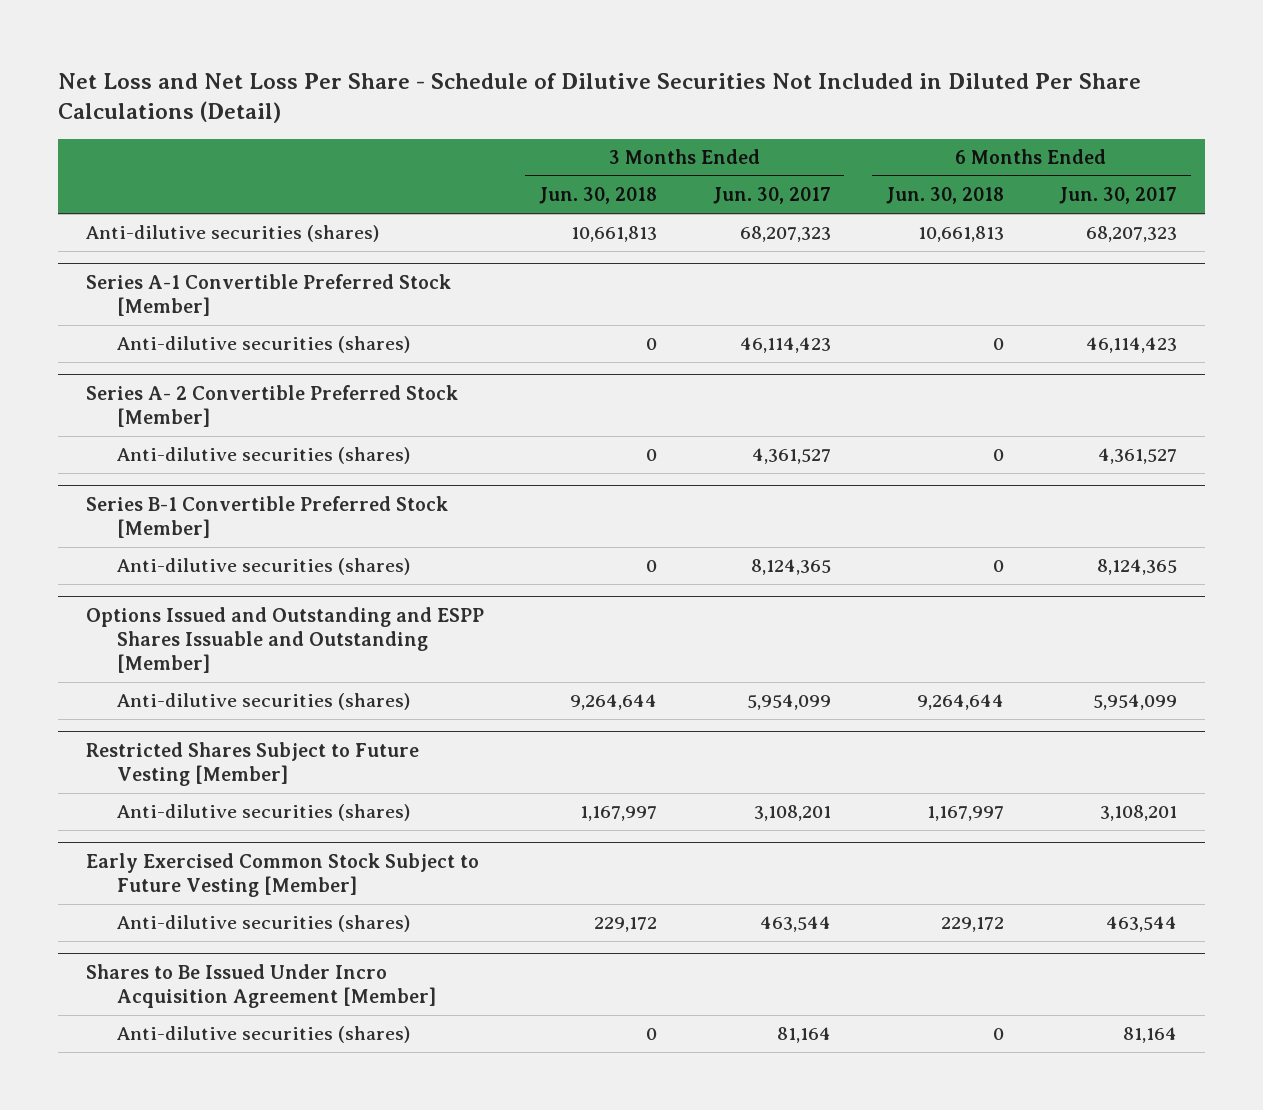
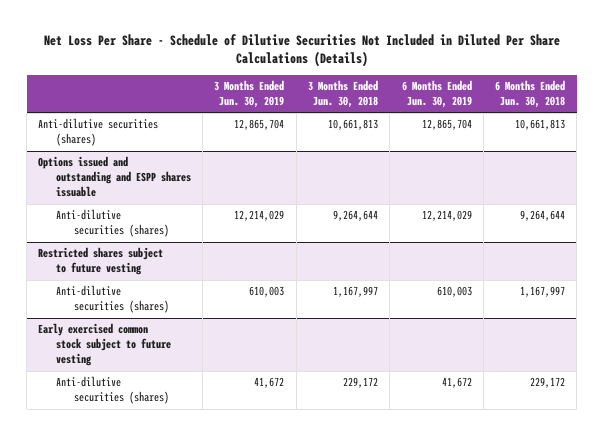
- Net Loss and Net Loss Per Share - Schedule of Dilutive Securities Not Included in Diluted Per Share Calculations (Detail)
+ Net Loss Per Share - Schedule of Dilutive Securities Not Included in Diluted Per Share Calculations (Details)
- | 3 Months Ended Jun. 30, 2018 | 3 Months Ended Jun. 30, 2017 | 6 Months Ended Jun. 30, 2018 | 6 Months Ended Jun. 30, 2017
+ | 3 Months Ended Jun. 30, 2019 | 3 Months Ended Jun. 30, 2018 | 6 Months Ended Jun. 30, 2019 | 6 Months Ended Jun. 30, 2018
- Series A-1 Convertible Preferred Stock [Member]
- Anti-dilutive securities (shares) | 0 | 46,114,423 | 0 | 46,114,423
- Series A- 2 Convertible Preferred Stock [Member]
- Anti-dilutive securities (shares) | 0 | 4,361,527 | 0 | 4,361,527
- Series B-1 Convertible Preferred Stock [Member]
- Anti-dilutive securities (shares) | 0 | 8,124,365 | 0 | 8,124,365
- Options Issued and Outstanding and ESPP Shares Issuable and Outstanding [Member]
+ Options issued and outstanding and ESPP shares issuable
- Restricted Shares Subject to Future Vesting [Member]
+ Restricted shares subject to future vesting
- Early Exercised Common Stock Subject to Future Vesting [Member]
+ Early exercised common stock subject to future vesting
- Shares to Be Issued Under Incro Acquisition Agreement [Member]
- Anti-dilutive securities (shares) | 0 | 81,164 | 0 | 81,164

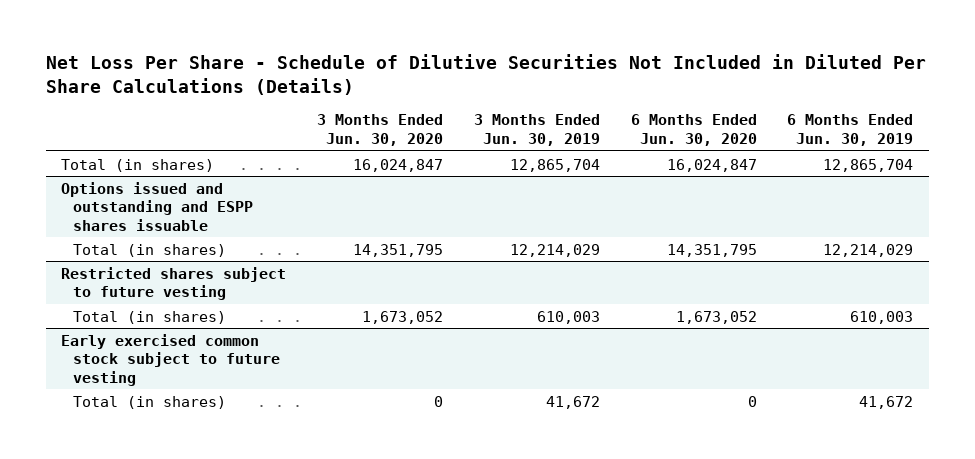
- | 3 Months Ended Jun. 30, 2019 | 3 Months Ended Jun. 30, 2018 | 6 Months Ended Jun. 30, 2019 | 6 Months Ended Jun. 30, 2018
+ | 3 Months Ended Jun. 30, 2020 | 3 Months Ended Jun. 30, 2019 | 6 Months Ended Jun. 30, 2020 | 6 Months Ended Jun. 30, 2019
- Anti-dilutive securities (shares) | 12,865,704 | 10,661,813 | 12,865,704 | 10,661,813
+ Total (in shares) | 16,024,847 | 12,865,704 | 16,024,847 | 12,865,704
@ Options issued and outstanding and ESPP shares issuable
- Anti-dilutive securities (shares) | 12,214,029 | 9,264,644 | 12,214,029 | 9,264,644
+ Total (in shares) | 14,351,795 | 12,214,029 | 14,351,795 | 12,214,029
@ Restricted shares subject to future vesting
- Anti-dilutive securities (shares) | 610,003 | 1,167,997 | 610,003 | 1,167,997
+ Total (in shares) | 1,673,052 | 610,003 | 1,673,052 | 610,003
@ Early exercised common stock subject to future vesting
- Anti-dilutive securities (shares) | 41,672 | 229,172 | 41,672 | 229,172
+ Total (in shares) | 0 | 41,672 | 0 | 41,672

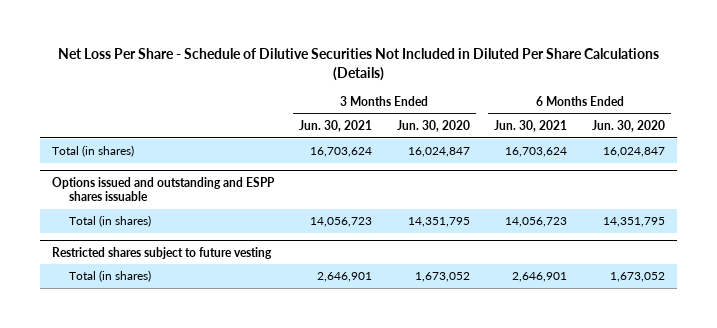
- | 3 Months Ended Jun. 30, 2020 | 3 Months Ended Jun. 30, 2019 | 6 Months Ended Jun. 30, 2020 | 6 Months Ended Jun. 30, 2019
+ | 3 Months Ended Jun. 30, 2021 | 3 Months Ended Jun. 30, 2020 | 6 Months Ended Jun. 30, 2021 | 6 Months Ended Jun. 30, 2020
- Early exercised common stock subject to future vesting
- Total (in shares) | 0 | 41,672 | 0 | 41,672

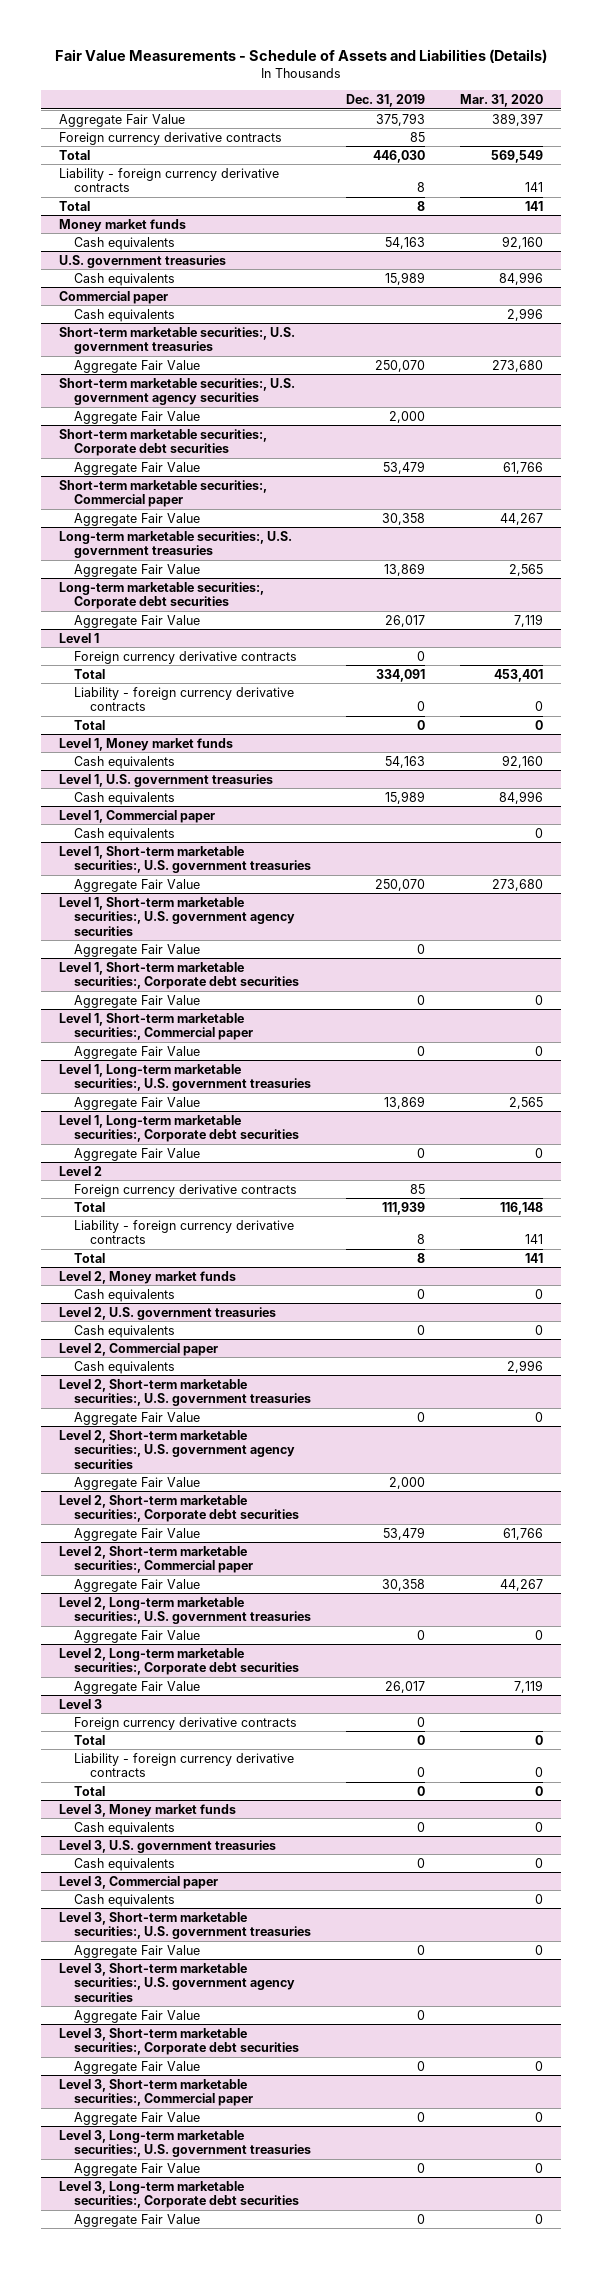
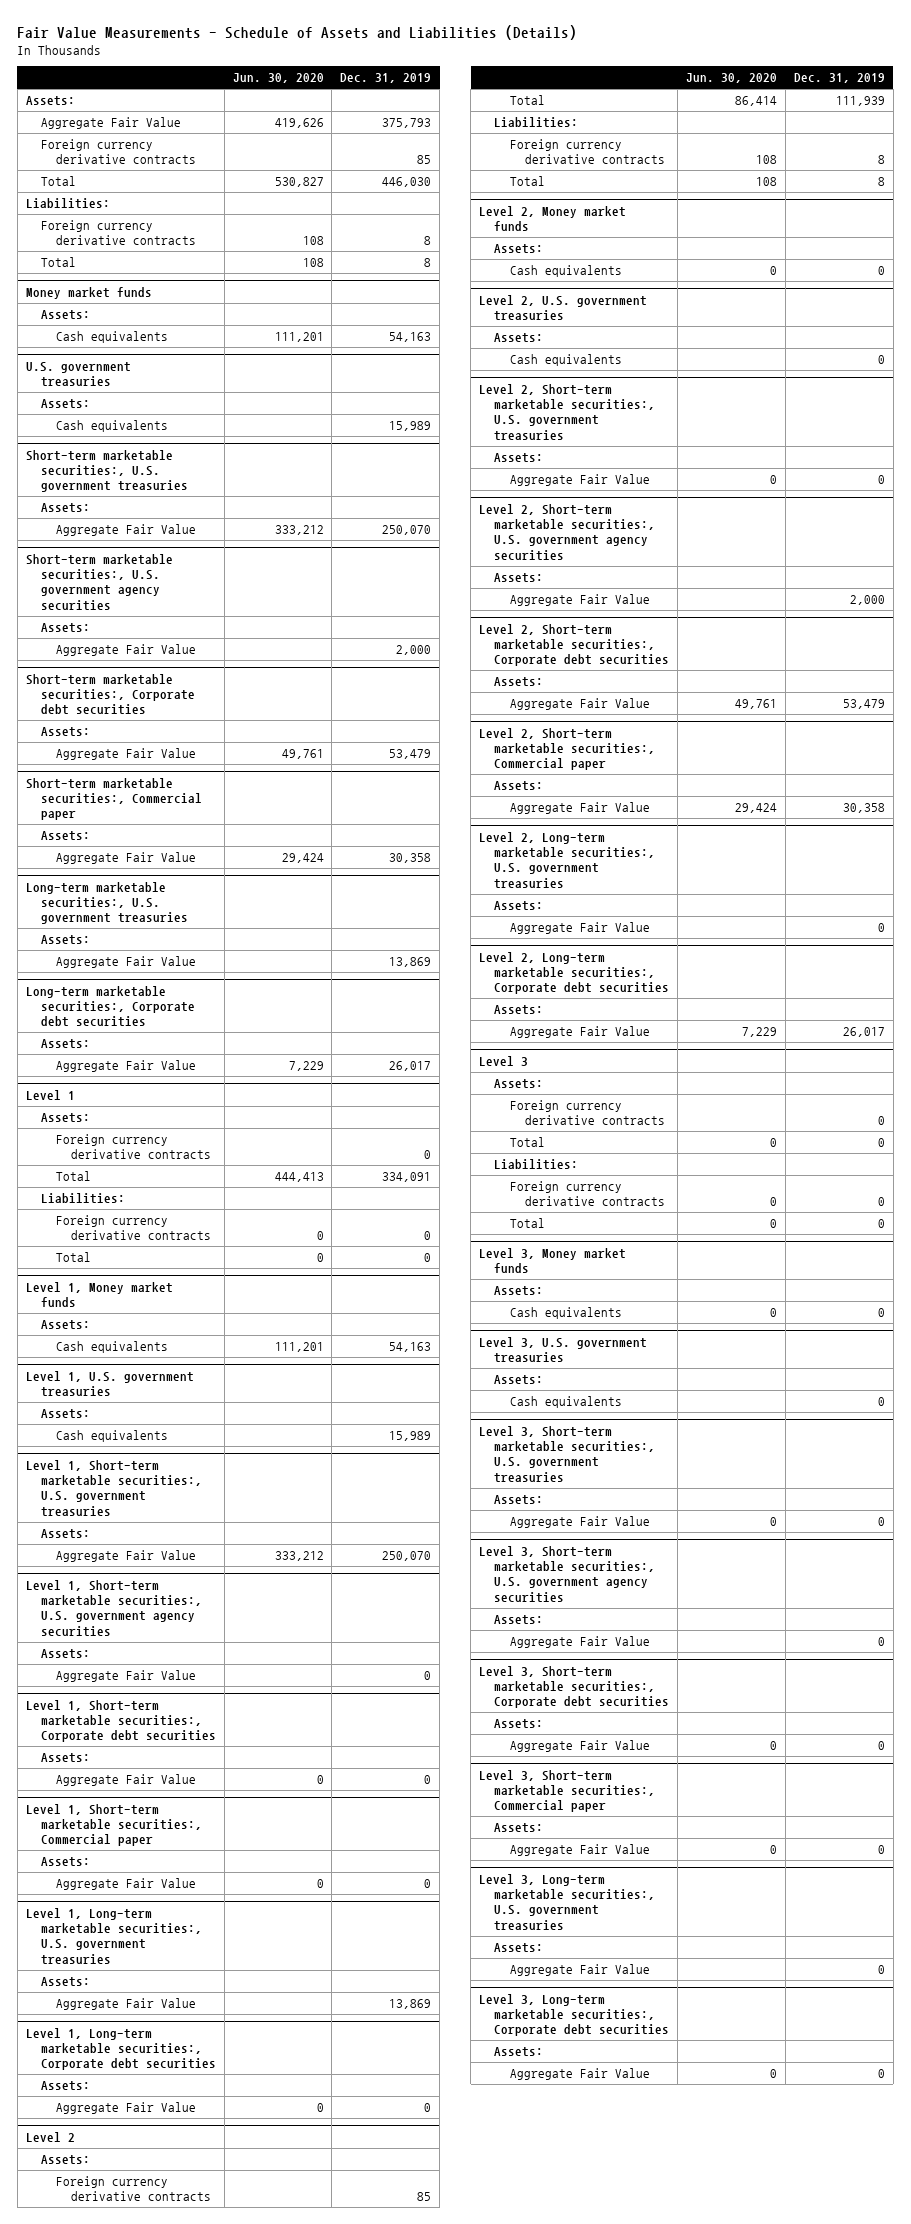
- | Dec. 31, 2019 | Mar. 31, 2020
+ | Jun. 30, 2020 | Dec. 31, 2019
+ Assets:
- Liability - foreign currency derivative contracts | 8 | 141
+ Liabilities:
+ Foreign currency derivative contracts | 108 | 8
@ Money market funds
+ Assets:
@ U.S. government treasuries
+ Assets:
- Commercial paper
- Cash equivalents | | 2,996
@ Short-term marketable securities:, U.S. government treasuries
+ Assets:
@ Short-term marketable securities:, U.S. government agency securities
+ Assets:
@ Short-term marketable securities:, Corporate debt securities
+ Assets:
@ Short-term marketable securities:, Commercial paper
+ Assets:
@ Long-term marketable securities:, U.S. government treasuries
+ Assets:
@ Long-term marketable securities:, Corporate debt securities
+ Assets:
@ Level 1
+ Assets:
- Liability - foreign currency derivative contracts | 0 | 0
+ Liabilities:
+ Foreign currency derivative contracts | 0 | 0
@ Level 1, Money market funds
+ Assets:
@ Level 1, U.S. government treasuries
+ Assets:
- Level 1, Commercial paper
- Cash equivalents | | 0
@ Level 1, Short-term marketable securities:, U.S. government treasuries
+ Assets:
@ Level 1, Short-term marketable securities:, U.S. government agency securities
+ Assets:
@ Level 1, Short-term marketable securities:, Corporate debt securities
+ Assets:
@ Level 1, Short-term marketable securities:, Commercial paper
+ Assets:
@ Level 1, Long-term marketable securities:, U.S. government treasuries
+ Assets:
@ Level 1, Long-term marketable securities:, Corporate debt securities
+ Assets:
@ Level 2
+ Assets:
- Liability - foreign currency derivative contracts | 8 | 141
+ Liabilities:
+ Foreign currency derivative contracts | 108 | 8
@ Level 2, Money market funds
+ Assets:
@ Level 2, U.S. government treasuries
+ Assets:
- Level 2, Commercial paper
- Cash equivalents | | 2,996
@ Level 2, Short-term marketable securities:, U.S. government treasuries
+ Assets:
@ Level 2, Short-term marketable securities:, U.S. government agency securities
+ Assets:
@ Level 2, Short-term marketable securities:, Corporate debt securities
+ Assets:
@ Level 2, Short-term marketable securities:, Commercial paper
+ Assets:
@ Level 2, Long-term marketable securities:, U.S. government treasuries
+ Assets:
@ Level 2, Long-term marketable securities:, Corporate debt securities
+ Assets:
@ Level 3
+ Assets:
- Liability - foreign currency derivative contracts | 0 | 0
+ Liabilities:
+ Foreign currency derivative contracts | 0 | 0
@ Level 3, Money market funds
+ Assets:
@ Level 3, U.S. government treasuries
+ Assets:
- Level 3, Commercial paper
- Cash equivalents | | 0
@ Level 3, Short-term marketable securities:, U.S. government treasuries
+ Assets:
@ Level 3, Short-term marketable securities:, U.S. government agency securities
+ Assets:
@ Level 3, Short-term marketable securities:, Corporate debt securities
+ Assets:
@ Level 3, Short-term marketable securities:, Commercial paper
+ Assets:
@ Level 3, Long-term marketable securities:, U.S. government treasuries
+ Assets:
@ Level 3, Long-term marketable securities:, Corporate debt securities
+ Assets:

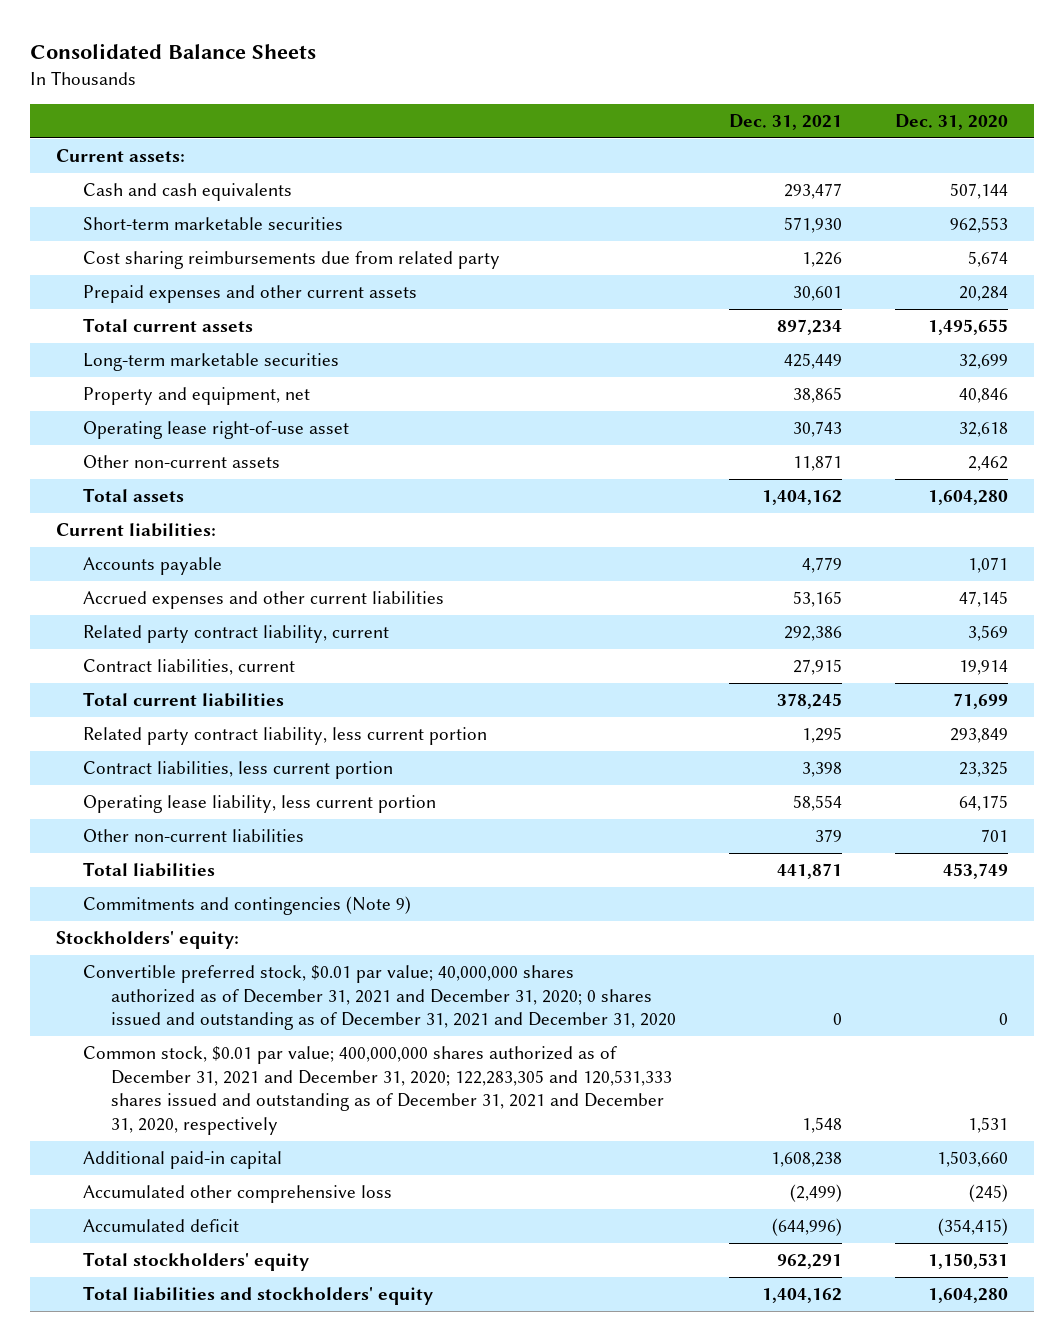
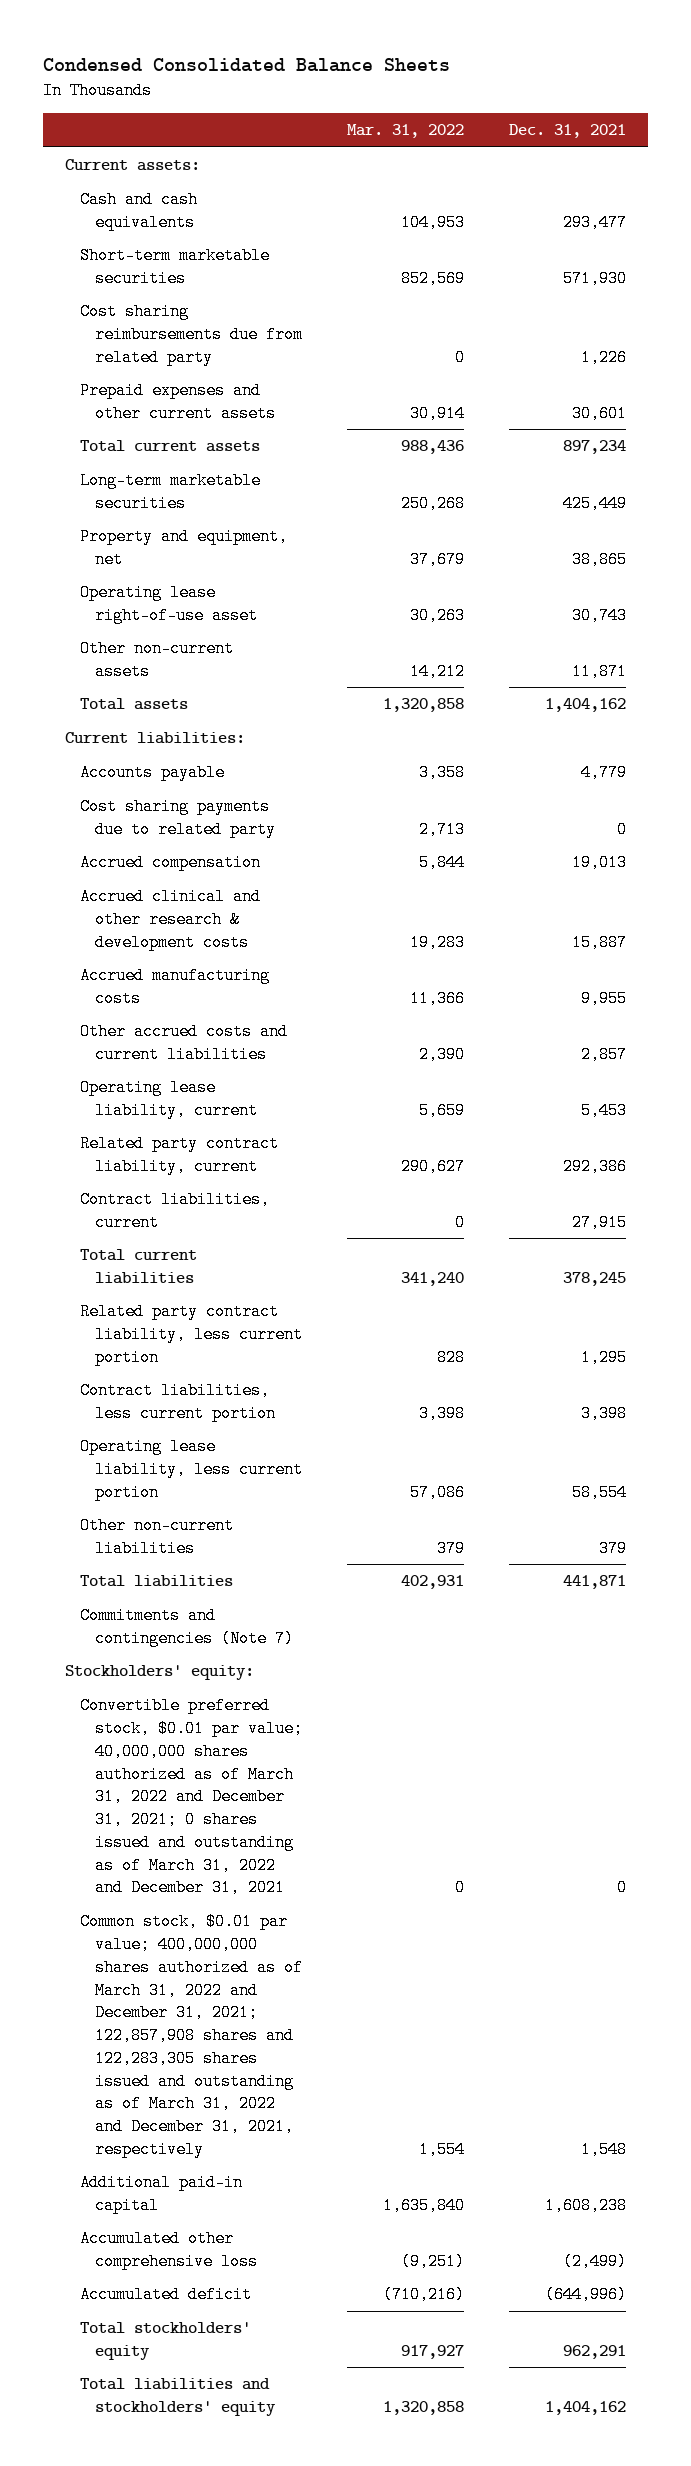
- Consolidated Balance Sheets
+ Condensed Consolidated Balance Sheets
- | Dec. 31, 2021 | Dec. 31, 2020
+ | Mar. 31, 2022 | Dec. 31, 2021
- Accrued expenses and other current liabilities | 53,165 | 47,145
+ Cost sharing payments due to related party | 2,713 | 0
+ Accrued compensation | 5,844 | 19,013
+ Accrued clinical and other research & development costs | 19,283 | 15,887
+ Accrued manufacturing costs | 11,366 | 9,955
+ Other accrued costs and current liabilities | 2,390 | 2,857
+ Operating lease liability, current | 5,659 | 5,453
- Commitments and contingencies (Note 9)
+ Commitments and contingencies (Note 7)
- Convertible preferred stock, $0.01 par value; 40,000,000 shares authorized as of December 31, 2021 and December 31, 2020; 0 shares issued and outstanding as of December 31, 2021 and December 31, 2020 | 0 | 0
- Common stock, $0.01 par value; 400,000,000 shares authorized as of December 31, 2021 and December 31, 2020; 122,283,305 and 120,531,333 shares issued and outstanding as of December 31, 2021 and December 31, 2020, respectively | 1,548 | 1,531
+ Convertible preferred stock, $0.01 par value; 40,000,000 shares authorized as of March 31, 2022 and December 31, 2021; 0 shares issued and outstanding as of March 31, 2022 and December 31, 2021 | 0 | 0
+ Common stock, $0.01 par value; 400,000,000 shares authorized as of March 31, 2022 and December 31, 2021; 122,857,908 shares and 122,283,305 shares issued and outstanding as of March 31, 2022 and December 31, 2021, respectively | 1,554 | 1,548

